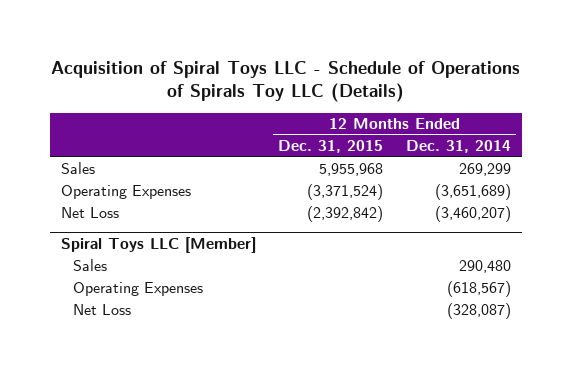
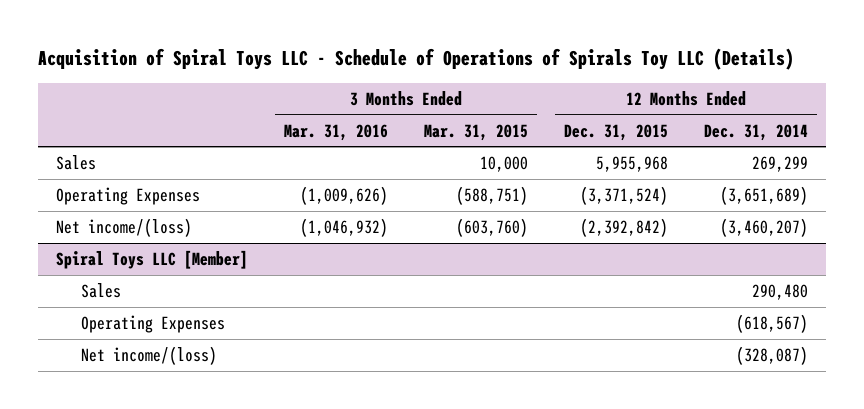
- | 12 Months Ended Dec. 31, 2015 | 12 Months Ended Dec. 31, 2014
+ | 3 Months Ended Mar. 31, 2016 | 3 Months Ended Mar. 31, 2015 | 12 Months Ended Dec. 31, 2015 | 12 Months Ended Dec. 31, 2014
- Net Loss | (2,392,842) | (3,460,207)
+ Net income/(loss) | (1,046,932) | (603,760) | (2,392,842) | (3,460,207)
@ Spiral Toys LLC [Member]
- Net Loss | | (328,087)
+ Net income/(loss) | | | | (328,087)

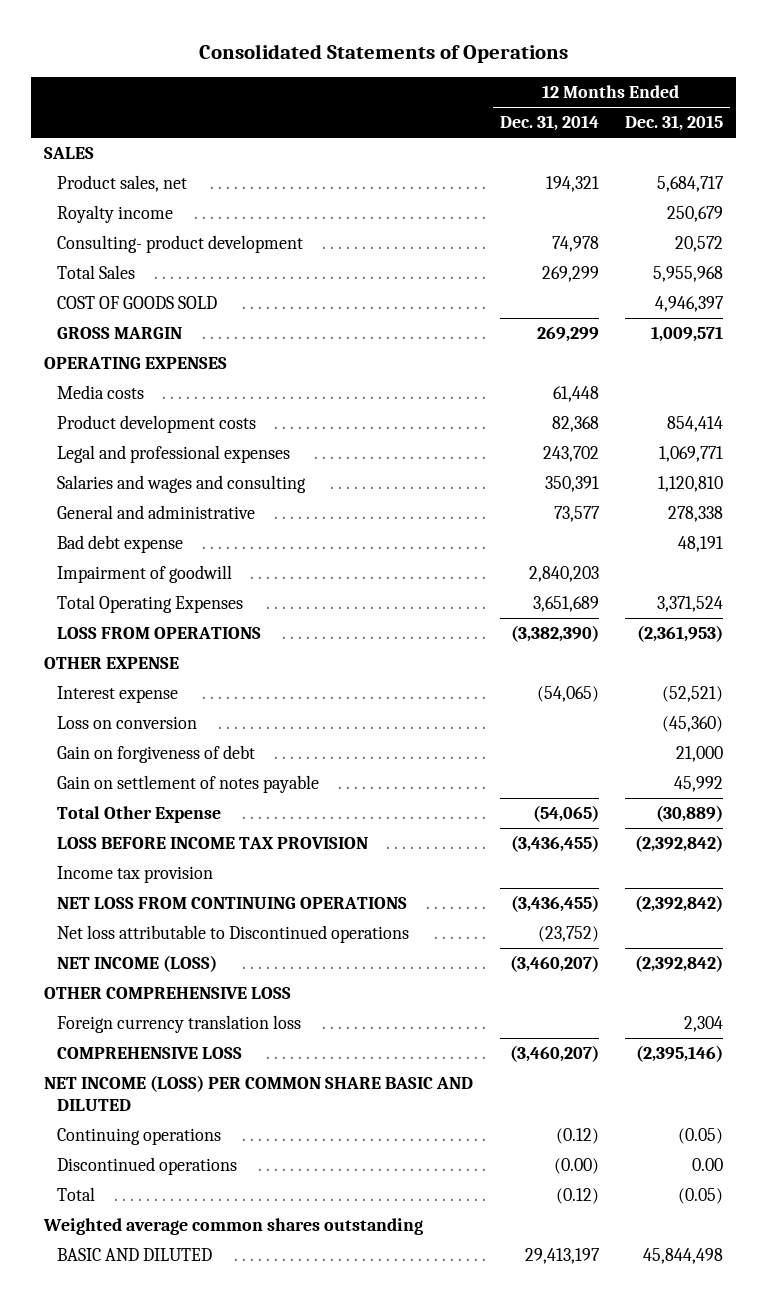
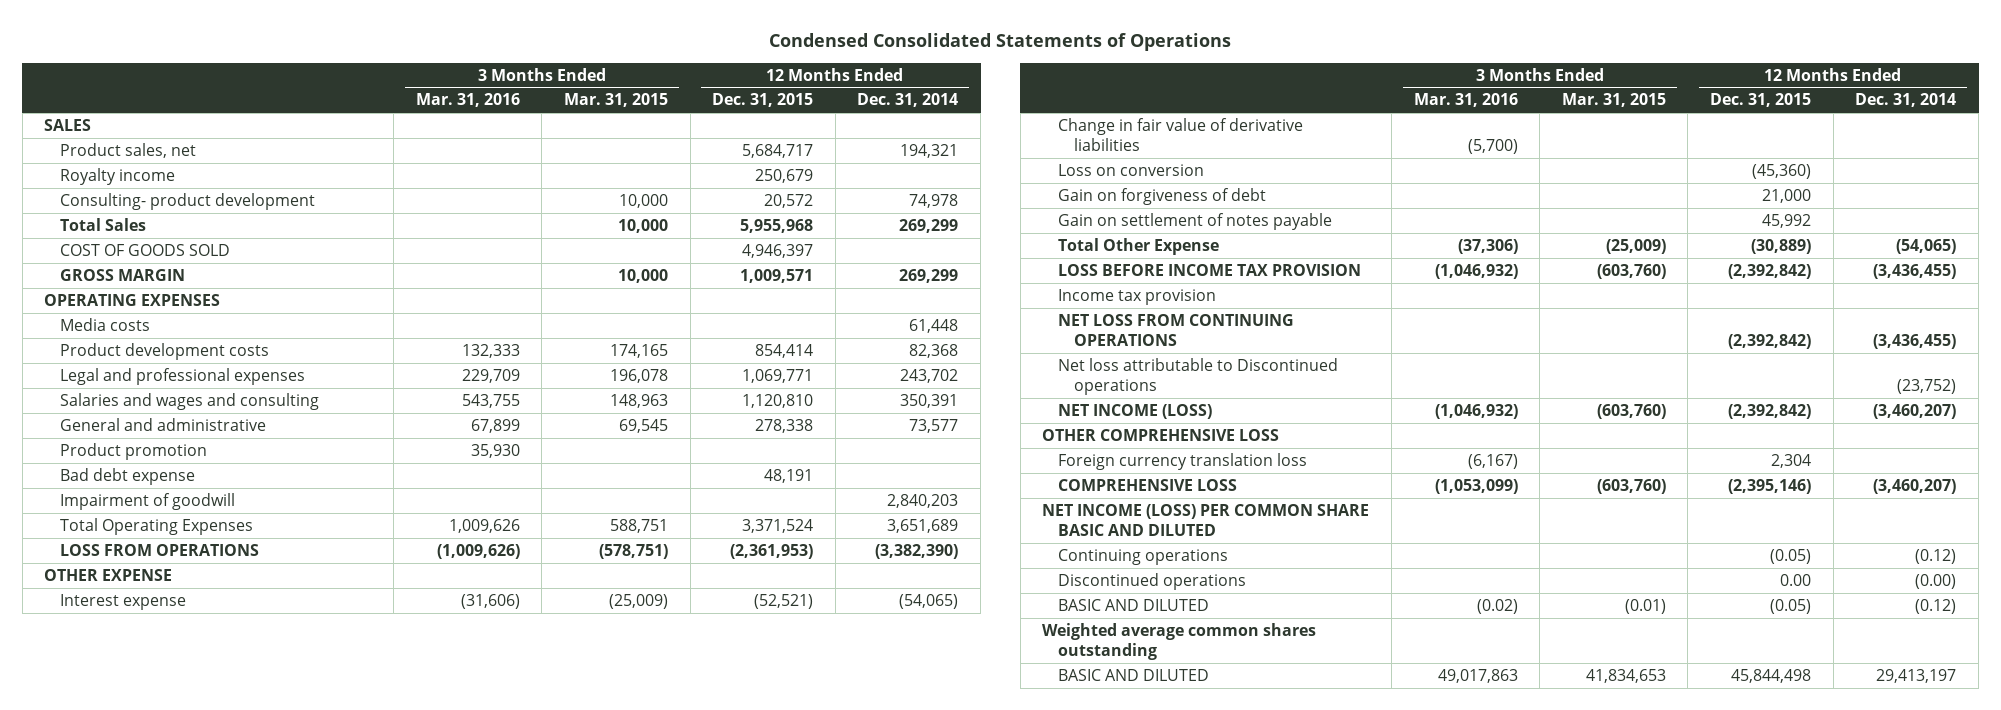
- Consolidated Statements of Operations
+ Condensed Consolidated Statements of Operations
- | 12 Months Ended Dec. 31, 2014 | 12 Months Ended Dec. 31, 2015
+ | 3 Months Ended Mar. 31, 2016 | 3 Months Ended Mar. 31, 2015 | 12 Months Ended Dec. 31, 2015 | 12 Months Ended Dec. 31, 2014
+ Product promotion | 35,930 | | |
+ Change in fair value of derivative liabilities | (5,700) | | |
- Total | (0.12) | (0.05)
+ BASIC AND DILUTED | (0.02) | (0.01) | (0.05) | (0.12)

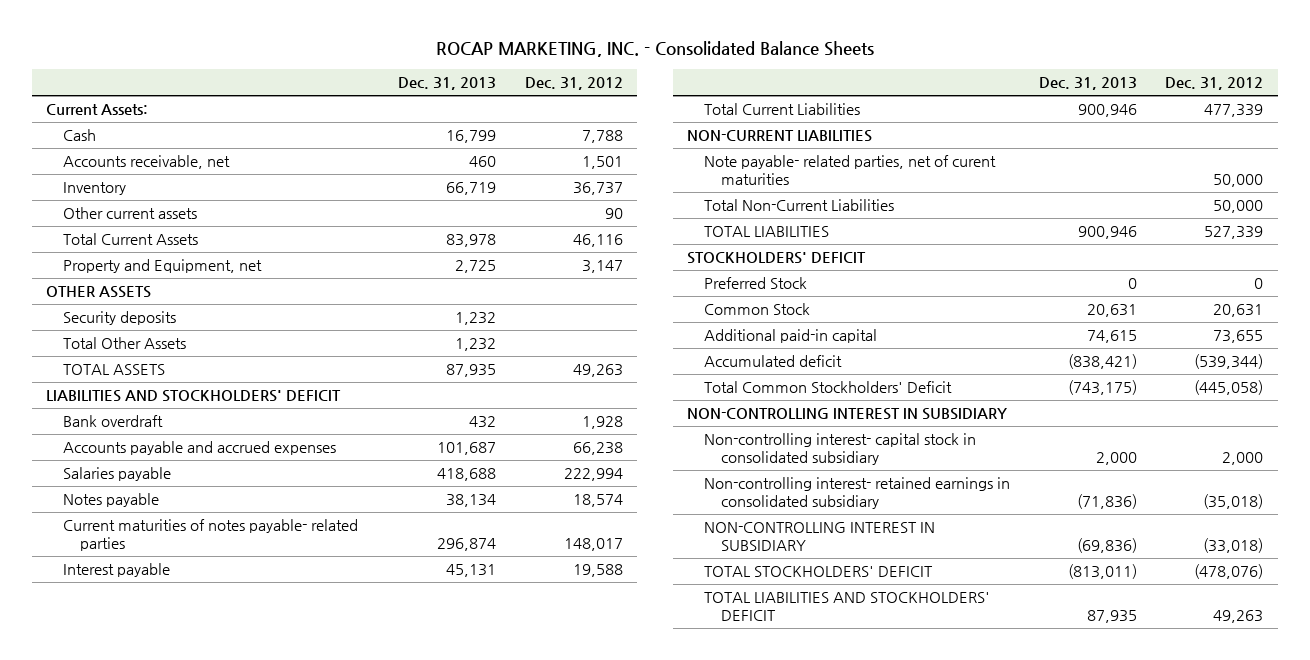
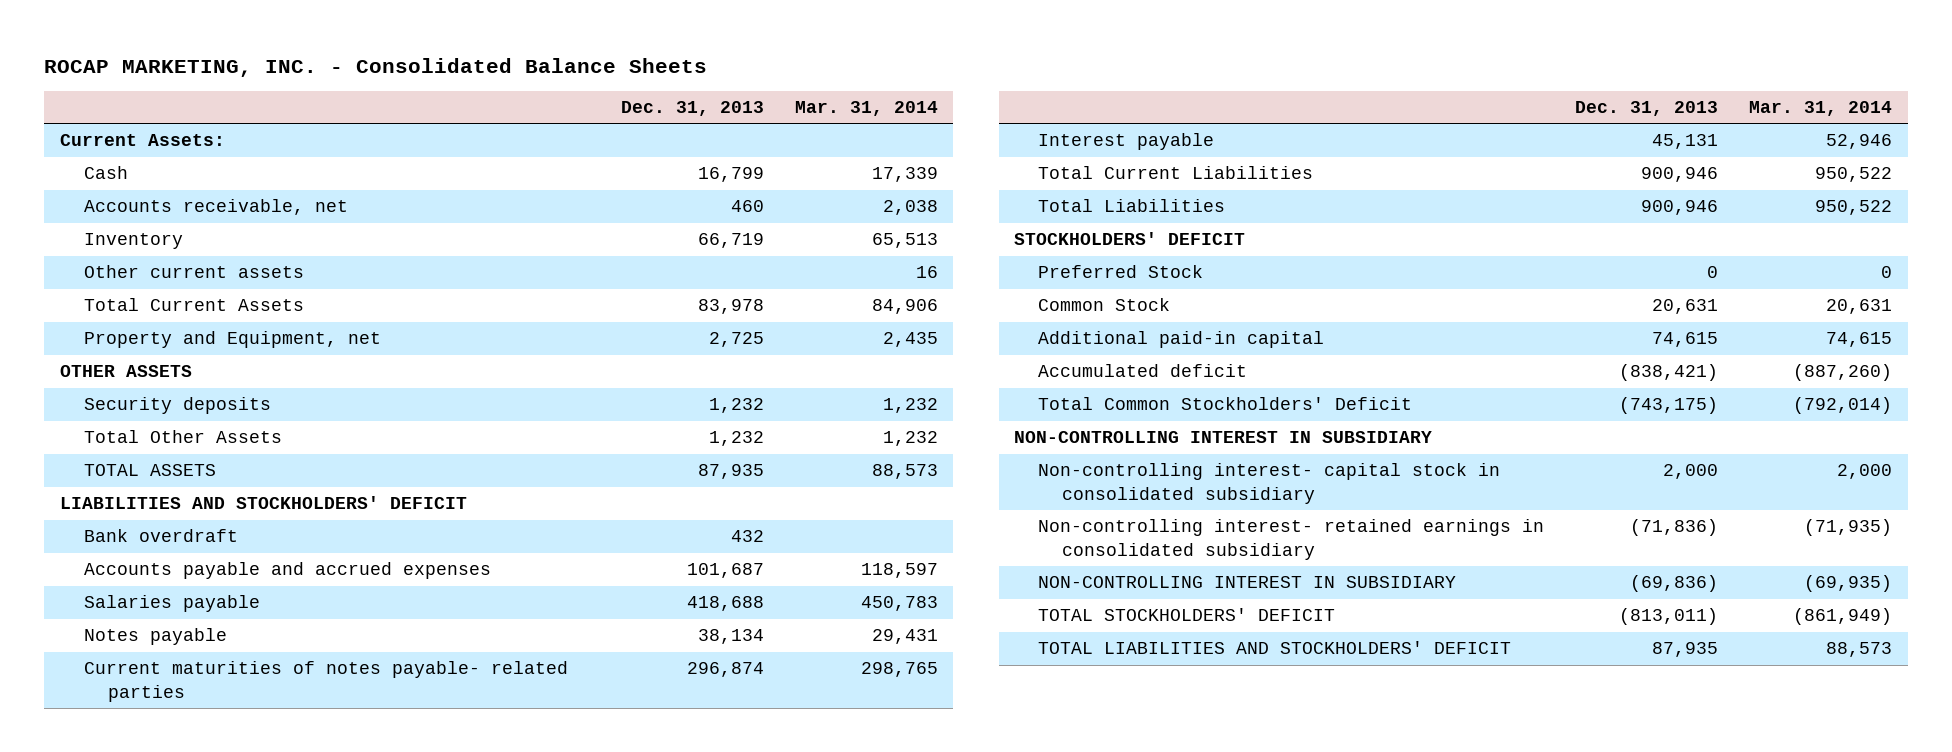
- | Dec. 31, 2013 | Dec. 31, 2012
+ | Dec. 31, 2013 | Mar. 31, 2014
- NON-CURRENT LIABILITIES
- Note payable- related parties, net of curent maturities | | 50,000
- Total Non-Current Liabilities | | 50,000
- TOTAL LIABILITIES | 900,946 | 527,339
+ Total Liabilities | 900,946 | 950,522

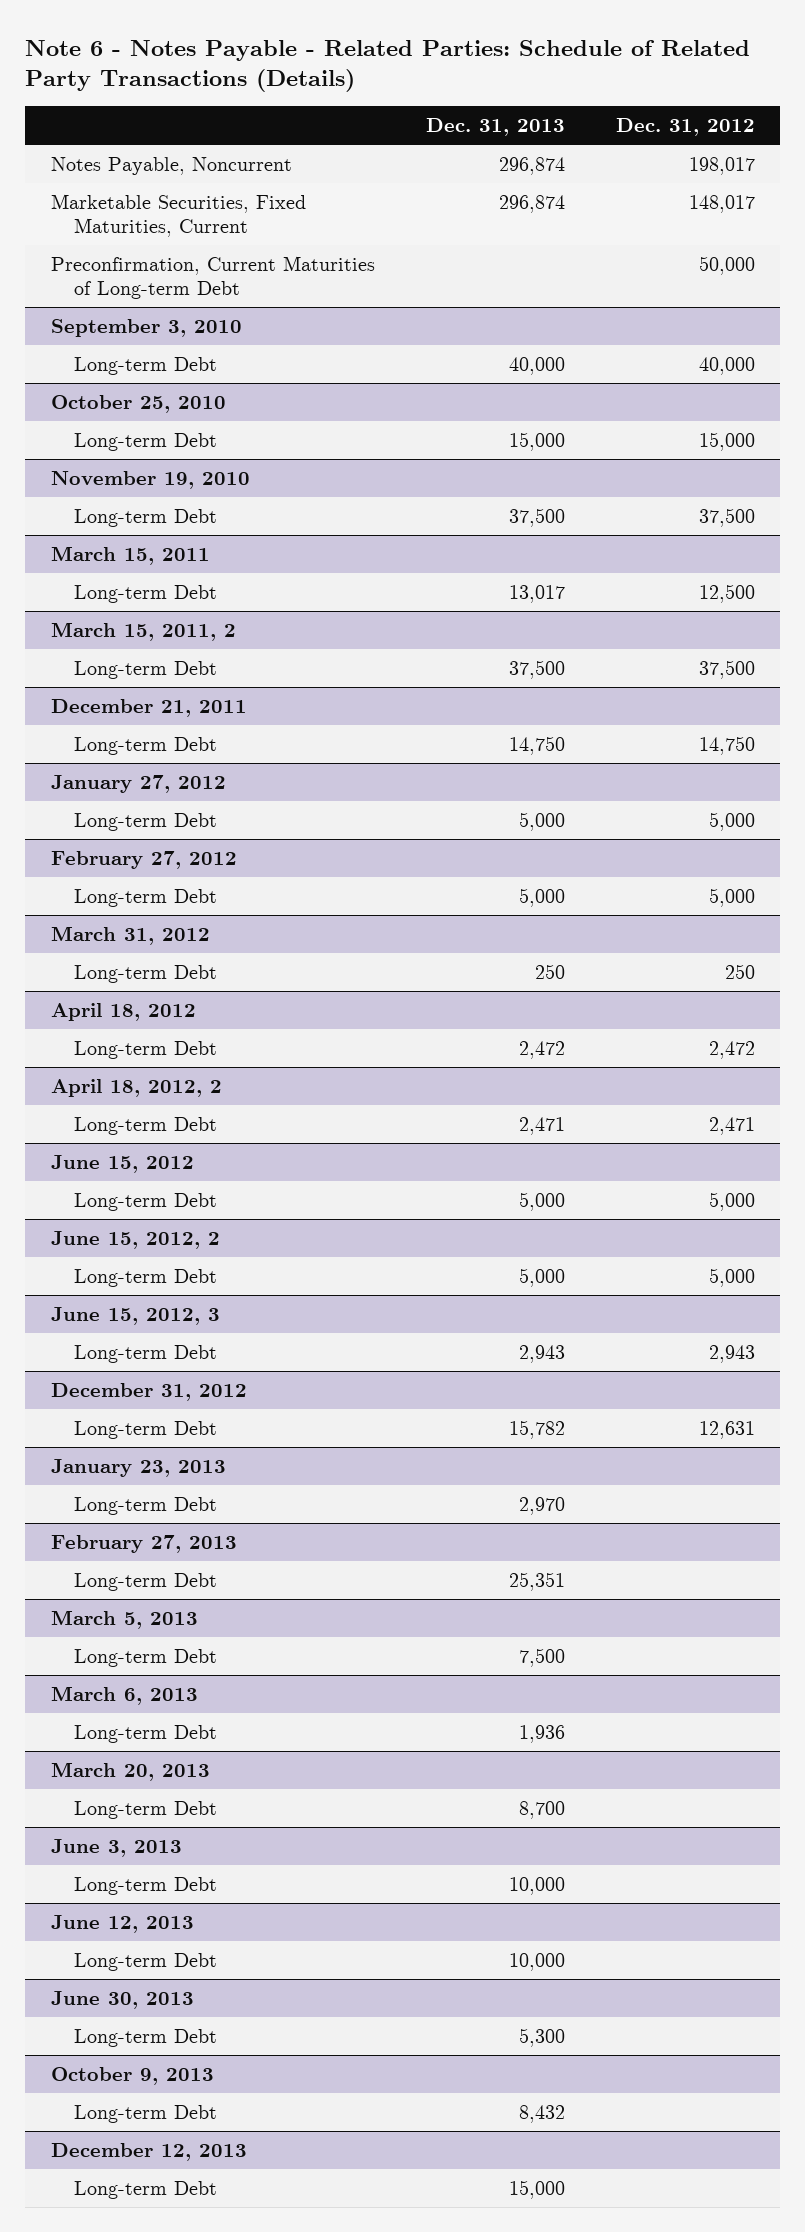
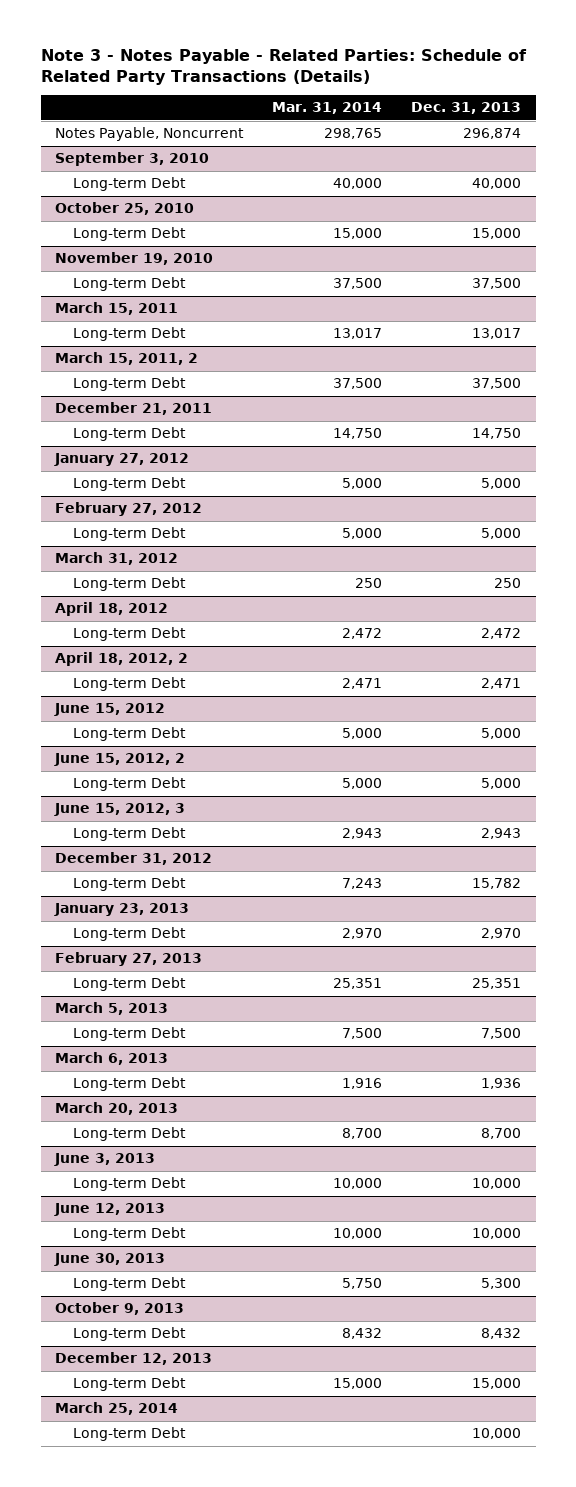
- Note 6 - Notes Payable - Related Parties: Schedule of Related Party Transactions (Details)
+ Note 3 - Notes Payable - Related Parties: Schedule of Related Party Transactions (Details)
- | Dec. 31, 2013 | Dec. 31, 2012
+ | Mar. 31, 2014 | Dec. 31, 2013
- Marketable Securities, Fixed Maturities, Current | 296,874 | 148,017
- Preconfirmation, Current Maturities of Long-term Debt | | 50,000
+ March 25, 2014
+ Long-term Debt | | 10,000

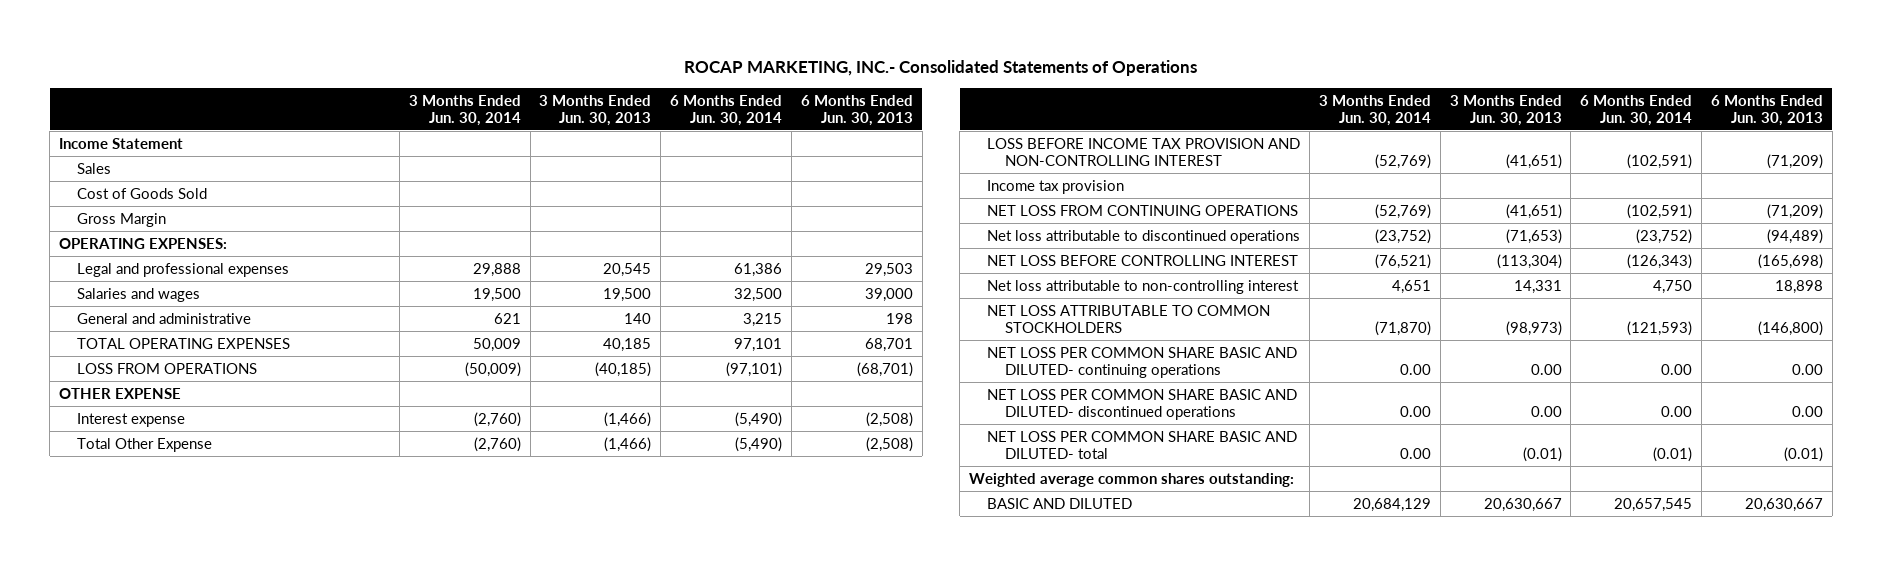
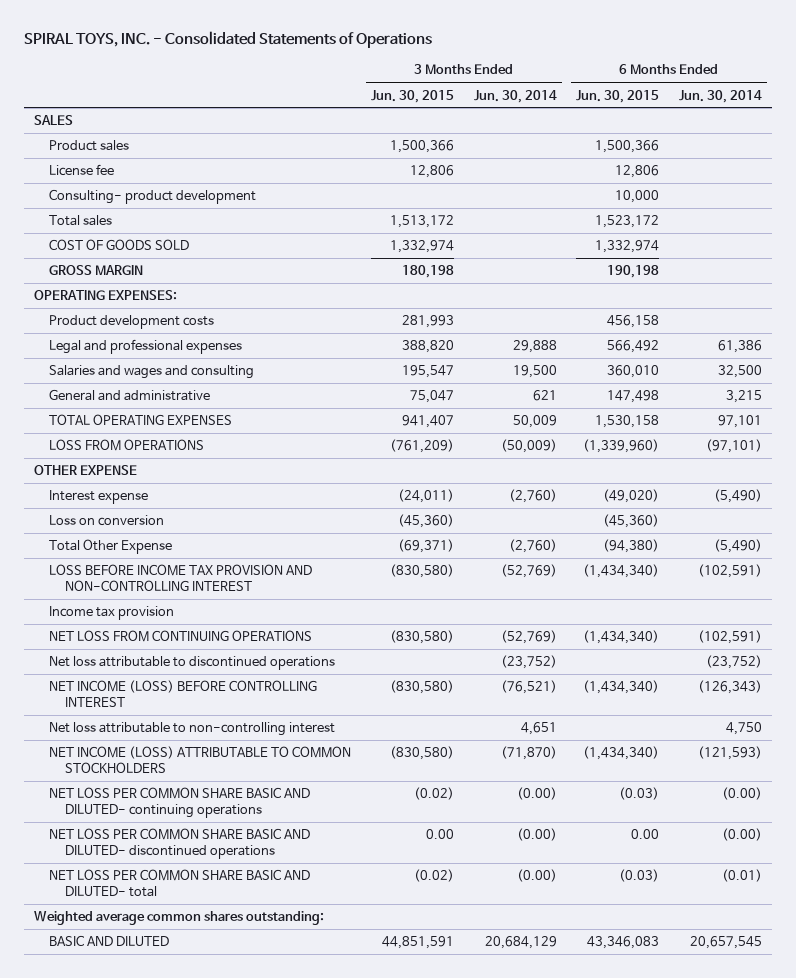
- ROCAP MARKETING, INC.- Consolidated Statements of Operations
+ SPIRAL TOYS, INC. - Consolidated Statements of Operations
- | 3 Months Ended Jun. 30, 2014 | 3 Months Ended Jun. 30, 2013 | 6 Months Ended Jun. 30, 2014 | 6 Months Ended Jun. 30, 2013
+ | 3 Months Ended Jun. 30, 2015 | 3 Months Ended Jun. 30, 2014 | 6 Months Ended Jun. 30, 2015 | 6 Months Ended Jun. 30, 2014
- Income Statement
- Sales
- Cost of Goods Sold
- Gross Margin
+ SALES
+ Product sales | 1,500,366 | | 1,500,366 |
+ License fee | 12,806 | | 12,806 |
+ Consulting- product development | | | 10,000 |
+ Total sales | 1,513,172 | | 1,523,172 |
+ COST OF GOODS SOLD | 1,332,974 | | 1,332,974 |
+ GROSS MARGIN | 180,198 | | 190,198 |
+ Product development costs | 281,993 | | 456,158 |
- Salaries and wages | 19,500 | 19,500 | 32,500 | 39,000
+ Salaries and wages and consulting | 195,547 | 19,500 | 360,010 | 32,500
+ Loss on conversion | (45,360) | | (45,360) |
- NET LOSS BEFORE CONTROLLING INTEREST | (76,521) | (113,304) | (126,343) | (165,698)
+ NET INCOME (LOSS) BEFORE CONTROLLING INTEREST | (830,580) | (76,521) | (1,434,340) | (126,343)
- NET LOSS ATTRIBUTABLE TO COMMON STOCKHOLDERS | (71,870) | (98,973) | (121,593) | (146,800)
- NET LOSS PER COMMON SHARE BASIC AND DILUTED- continuing operations | 0.00 | 0.00 | 0.00 | 0.00
- NET LOSS PER COMMON SHARE BASIC AND DILUTED- discontinued operations | 0.00 | 0.00 | 0.00 | 0.00
- NET LOSS PER COMMON SHARE BASIC AND DILUTED- total | 0.00 | (0.01) | (0.01) | (0.01)
+ NET INCOME (LOSS) ATTRIBUTABLE TO COMMON STOCKHOLDERS | (830,580) | (71,870) | (1,434,340) | (121,593)
+ NET LOSS PER COMMON SHARE BASIC AND DILUTED- continuing operations | (0.02) | (0.00) | (0.03) | (0.00)
+ NET LOSS PER COMMON SHARE BASIC AND DILUTED- discontinued operations | 0.00 | (0.00) | 0.00 | (0.00)
+ NET LOSS PER COMMON SHARE BASIC AND DILUTED- total | (0.02) | (0.00) | (0.03) | (0.01)

